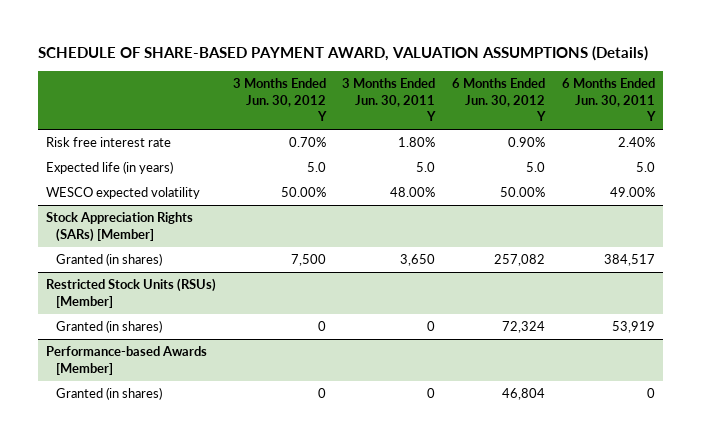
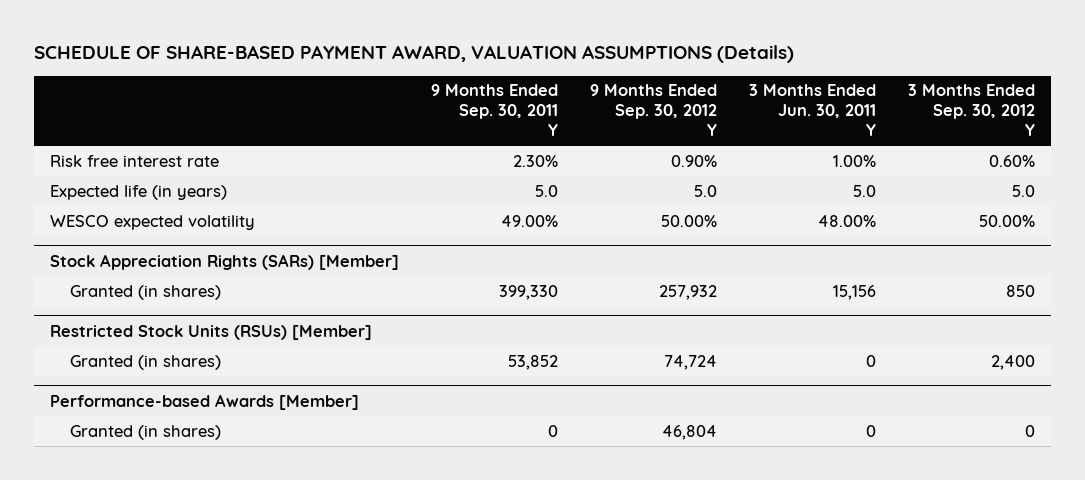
- | 3 Months Ended Jun. 30, 2012 Y | 3 Months Ended Jun. 30, 2011 Y | 6 Months Ended Jun. 30, 2012 Y | 6 Months Ended Jun. 30, 2011 Y
+ | 9 Months Ended Sep. 30, 2011 Y | 9 Months Ended Sep. 30, 2012 Y | 3 Months Ended Jun. 30, 2011 Y | 3 Months Ended Sep. 30, 2012 Y
- Risk free interest rate | 0.70% | 1.80% | 0.90% | 2.40%
+ Risk free interest rate | 2.30% | 0.90% | 1.00% | 0.60%
@ Stock Appreciation Rights (SARs) [Member]
- Granted (in shares) | 7,500 | 3,650 | 257,082 | 384,517
+ Granted (in shares) | 399,330 | 257,932 | 15,156 | 850

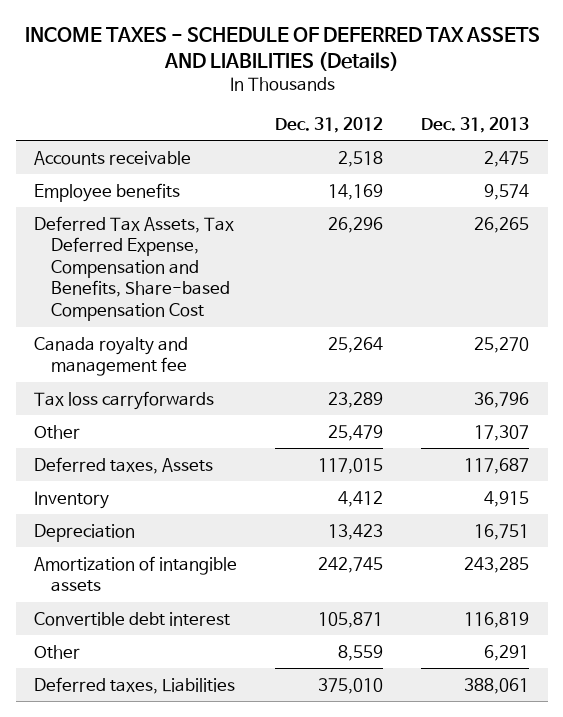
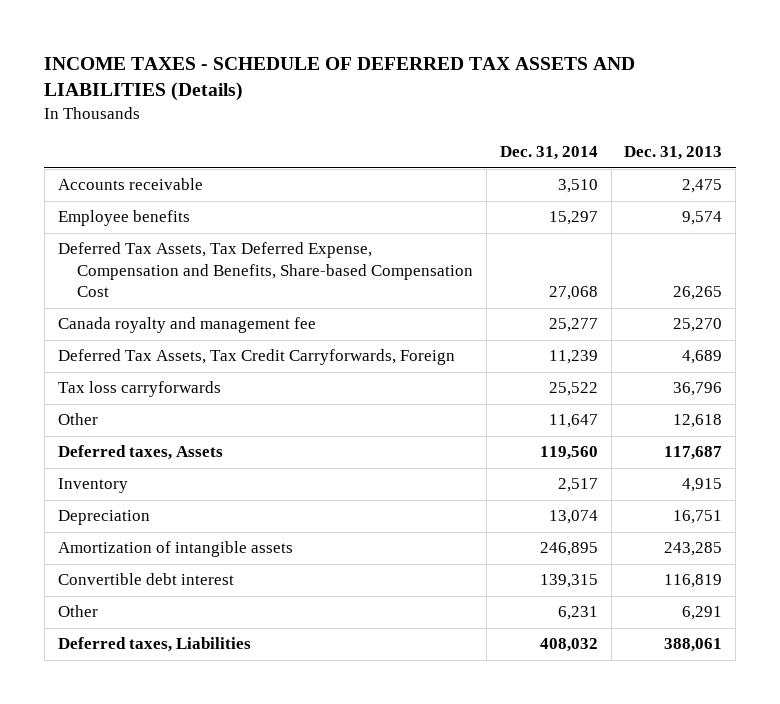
- | Dec. 31, 2012 | Dec. 31, 2013
+ | Dec. 31, 2014 | Dec. 31, 2013
+ Deferred Tax Assets, Tax Credit Carryforwards, Foreign | 11,239 | 4,689
- Other | 25,479 | 17,307
+ Other | 11,647 | 12,618

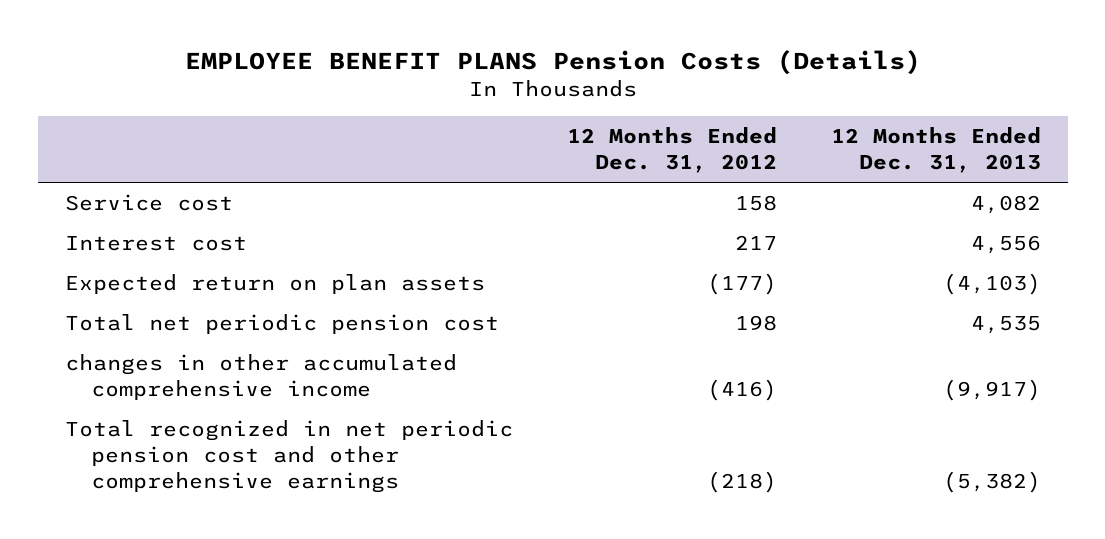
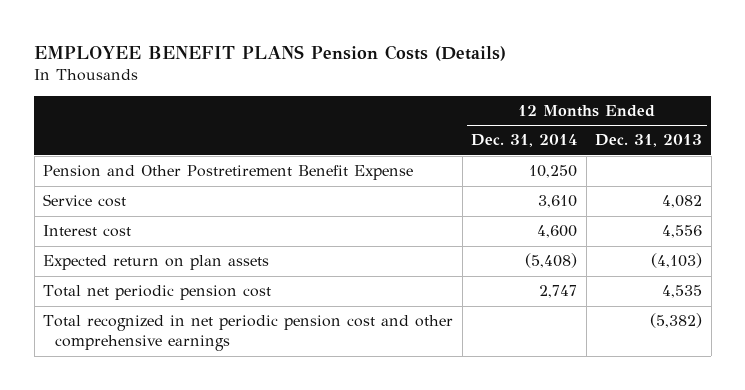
- | 12 Months Ended Dec. 31, 2012 | 12 Months Ended Dec. 31, 2013
+ | 12 Months Ended Dec. 31, 2014 | 12 Months Ended Dec. 31, 2013
+ Pension and Other Postretirement Benefit Expense | 10,250 |
- changes in other accumulated comprehensive income | (416) | (9,917)

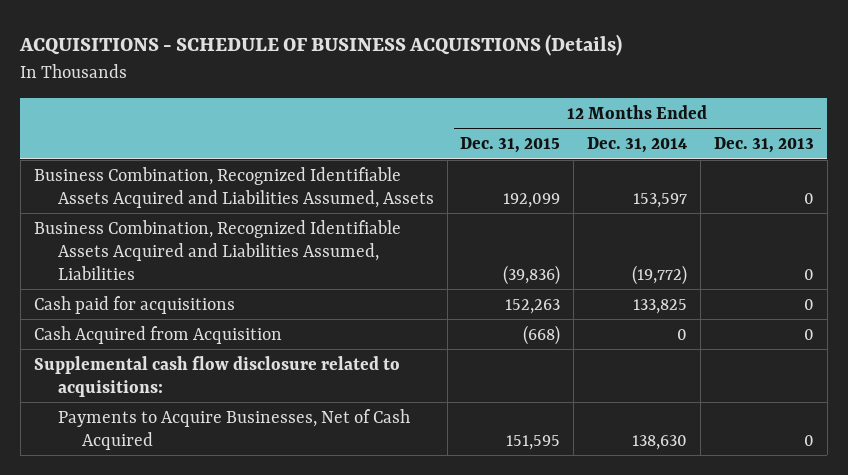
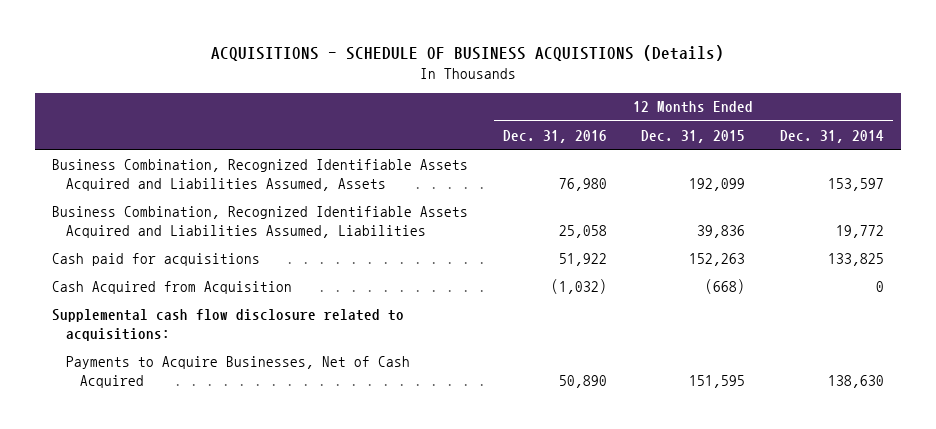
- | 12 Months Ended Dec. 31, 2015 | 12 Months Ended Dec. 31, 2014 | 12 Months Ended Dec. 31, 2013
+ | 12 Months Ended Dec. 31, 2016 | 12 Months Ended Dec. 31, 2015 | 12 Months Ended Dec. 31, 2014
- Business Combination, Recognized Identifiable Assets Acquired and Liabilities Assumed, Liabilities | (39,836) | (19,772) | 0
+ Business Combination, Recognized Identifiable Assets Acquired and Liabilities Assumed, Liabilities | 25,058 | 39,836 | 19,772

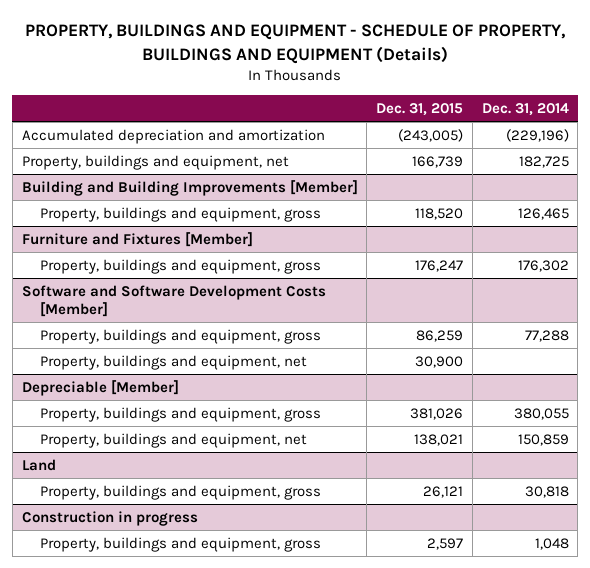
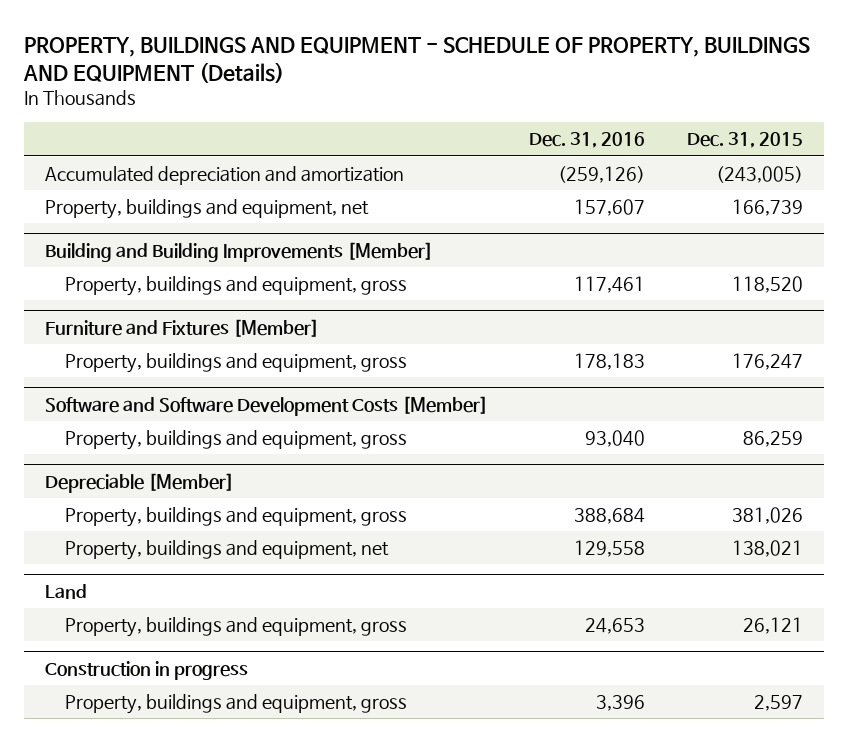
- | Dec. 31, 2015 | Dec. 31, 2014
+ | Dec. 31, 2016 | Dec. 31, 2015
@ Software and Software Development Costs [Member]
- Property, buildings and equipment, net | 30,900 |

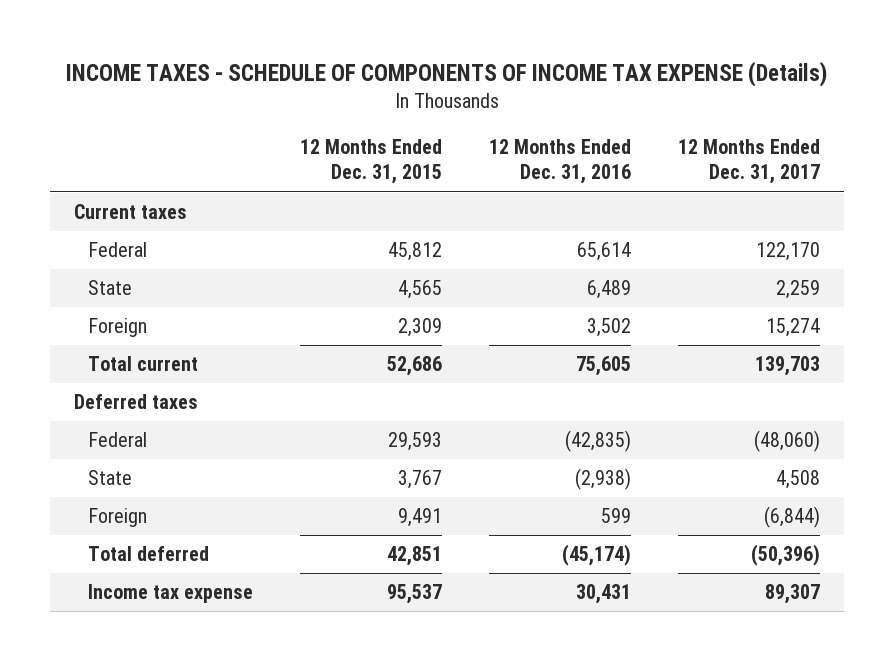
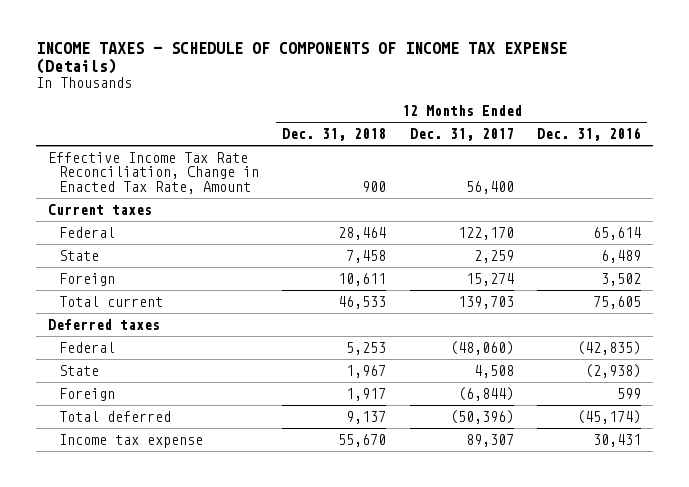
- | 12 Months Ended Dec. 31, 2015 | 12 Months Ended Dec. 31, 2016 | 12 Months Ended Dec. 31, 2017
+ | 12 Months Ended Dec. 31, 2018 | 12 Months Ended Dec. 31, 2017 | 12 Months Ended Dec. 31, 2016
+ Effective Income Tax Rate Reconciliation, Change in Enacted Tax Rate, Amount | 900 | 56,400 |

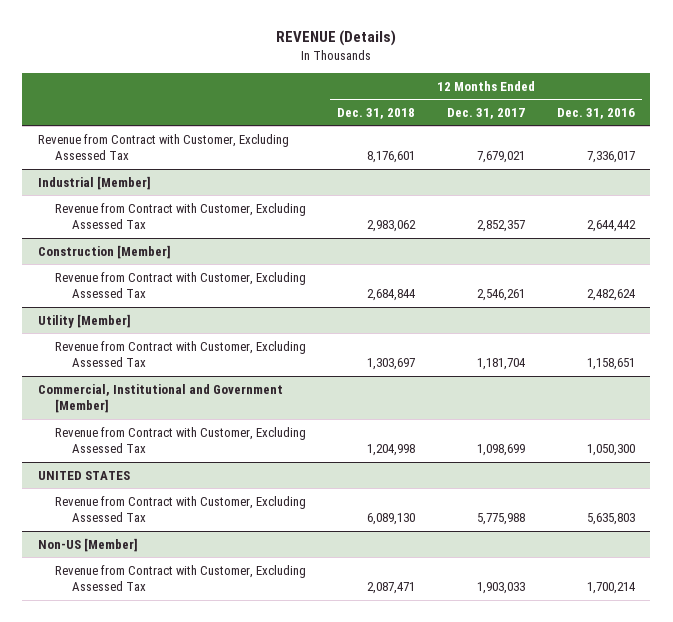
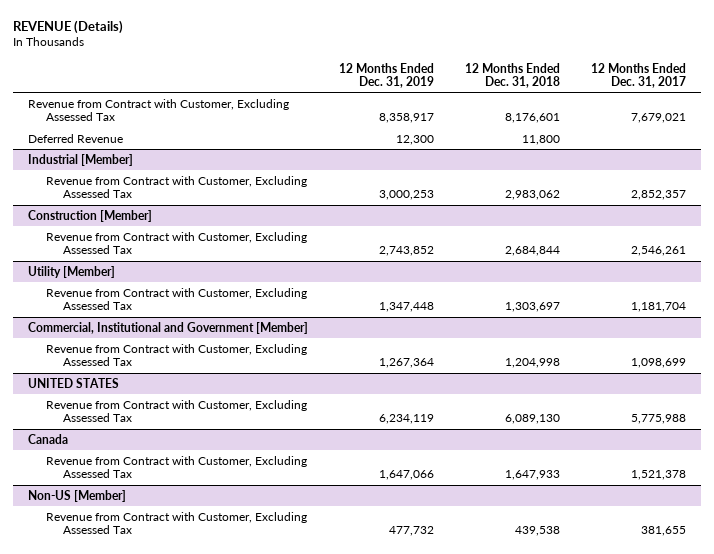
- | 12 Months Ended Dec. 31, 2018 | 12 Months Ended Dec. 31, 2017 | 12 Months Ended Dec. 31, 2016
+ | 12 Months Ended Dec. 31, 2019 | 12 Months Ended Dec. 31, 2018 | 12 Months Ended Dec. 31, 2017
+ Deferred Revenue | 12,300 | 11,800 |
+ Canada
+ Revenue from Contract with Customer, Excluding Assessed Tax | 1,647,066 | 1,647,933 | 1,521,378
@ Non-US [Member]
- Revenue from Contract with Customer, Excluding Assessed Tax | 2,087,471 | 1,903,033 | 1,700,214
+ Revenue from Contract with Customer, Excluding Assessed Tax | 477,732 | 439,538 | 381,655

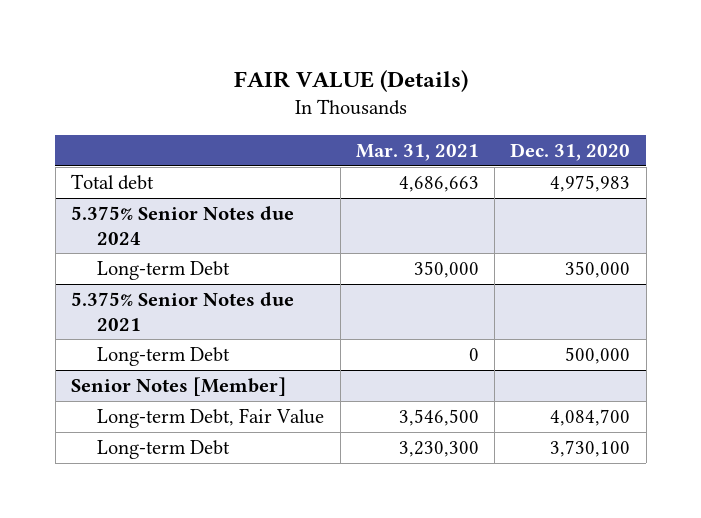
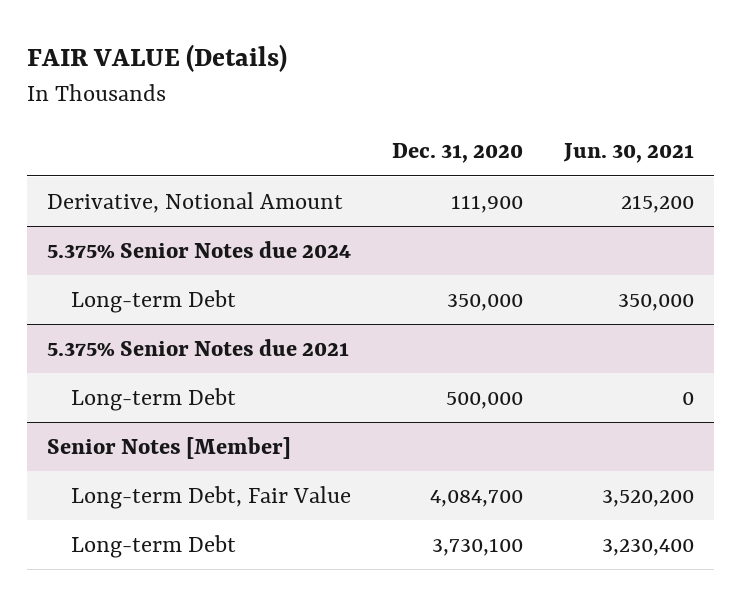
- | Mar. 31, 2021 | Dec. 31, 2020
+ | Dec. 31, 2020 | Jun. 30, 2021
- Total debt | 4,686,663 | 4,975,983
+ Derivative, Notional Amount | 111,900 | 215,200

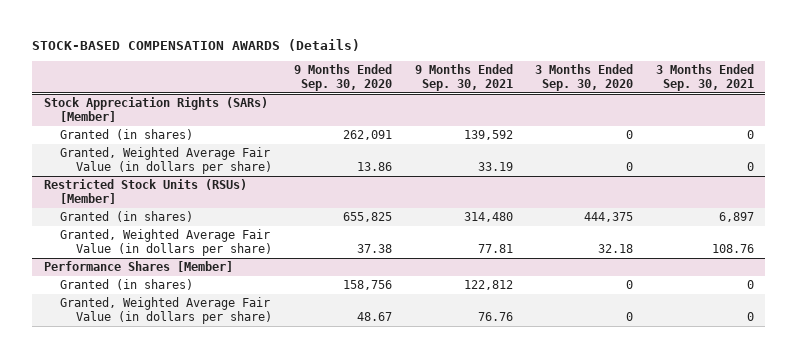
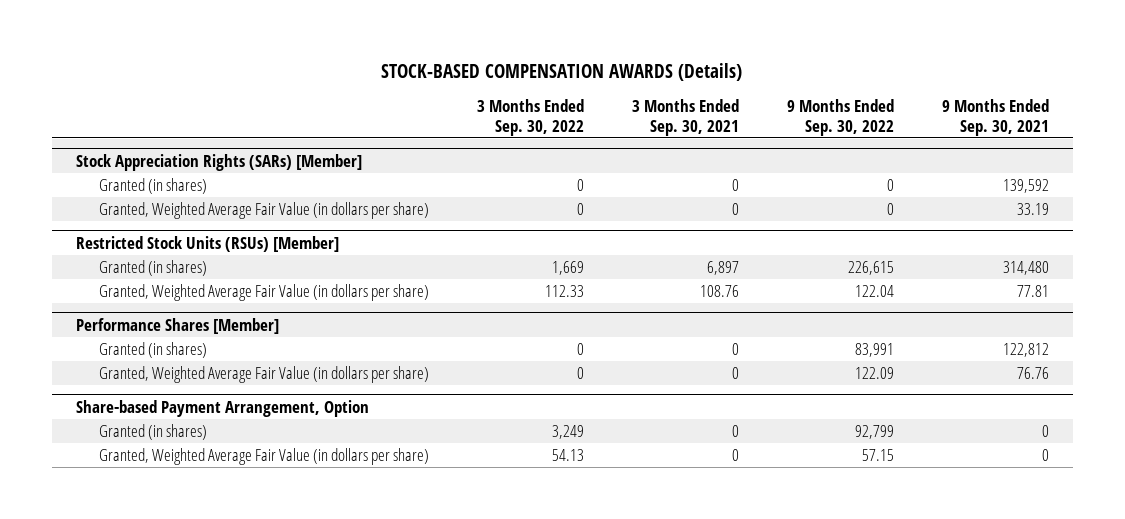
- | 9 Months Ended Sep. 30, 2020 | 9 Months Ended Sep. 30, 2021 | 3 Months Ended Sep. 30, 2020 | 3 Months Ended Sep. 30, 2021
+ | 3 Months Ended Sep. 30, 2022 | 3 Months Ended Sep. 30, 2021 | 9 Months Ended Sep. 30, 2022 | 9 Months Ended Sep. 30, 2021
+ Share-based Payment Arrangement, Option
+ Granted (in shares) | 3,249 | 0 | 92,799 | 0
+ Granted, Weighted Average Fair Value (in dollars per share) | 54.13 | 0 | 57.15 | 0

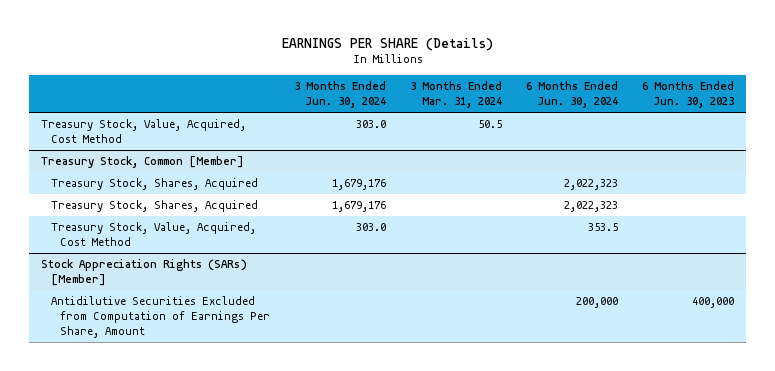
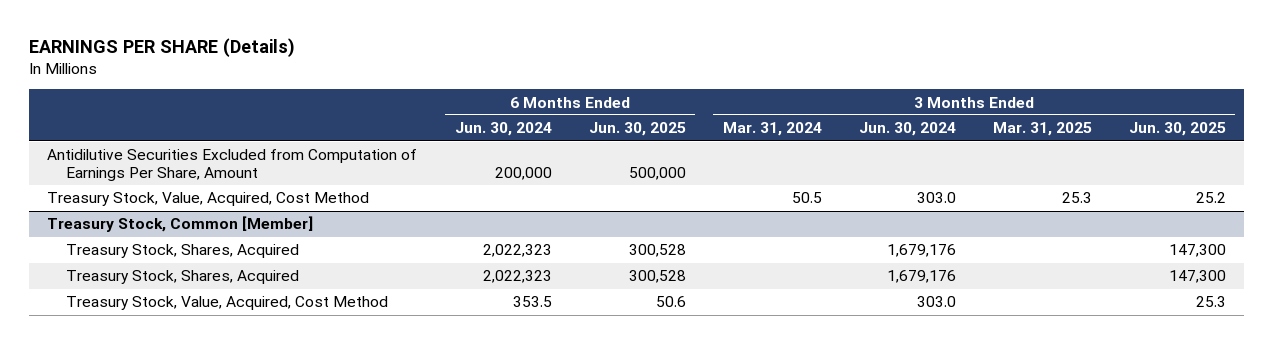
- | 3 Months Ended Jun. 30, 2024 | 3 Months Ended Mar. 31, 2024 | 6 Months Ended Jun. 30, 2024 | 6 Months Ended Jun. 30, 2023
+ | 6 Months Ended Jun. 30, 2024 | 6 Months Ended Jun. 30, 2025 | 3 Months Ended Mar. 31, 2024 | 3 Months Ended Jun. 30, 2024 | 3 Months Ended Mar. 31, 2025 | 3 Months Ended Jun. 30, 2025
+ Antidilutive Securities Excluded from Computation of Earnings Per Share, Amount | 200,000 | 500,000 | | | |
- Stock Appreciation Rights (SARs) [Member]
- Antidilutive Securities Excluded from Computation of Earnings Per Share, Amount | | | 200,000 | 400,000

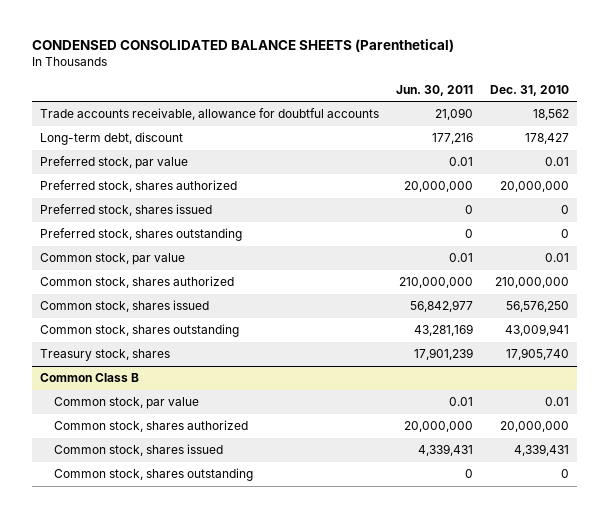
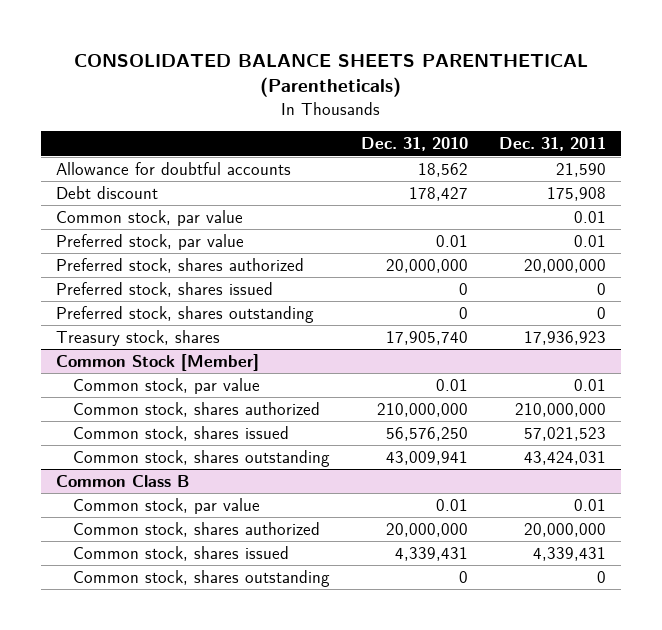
- CONDENSED CONSOLIDATED BALANCE SHEETS (Parenthetical)
+ CONSOLIDATED BALANCE SHEETS PARENTHETICAL (Parentheticals)
- | Jun. 30, 2011 | Dec. 31, 2010
+ | Dec. 31, 2010 | Dec. 31, 2011
- Trade accounts receivable, allowance for doubtful accounts | 21,090 | 18,562
- Long-term debt, discount | 177,216 | 178,427
+ Allowance for doubtful accounts | 18,562 | 21,590
+ Debt discount | 178,427 | 175,908
+ Common stock, par value | | 0.01
moved up: Treasury stock, shares | 17,905,740 | 17,936,923
+ Common Stock [Member]

